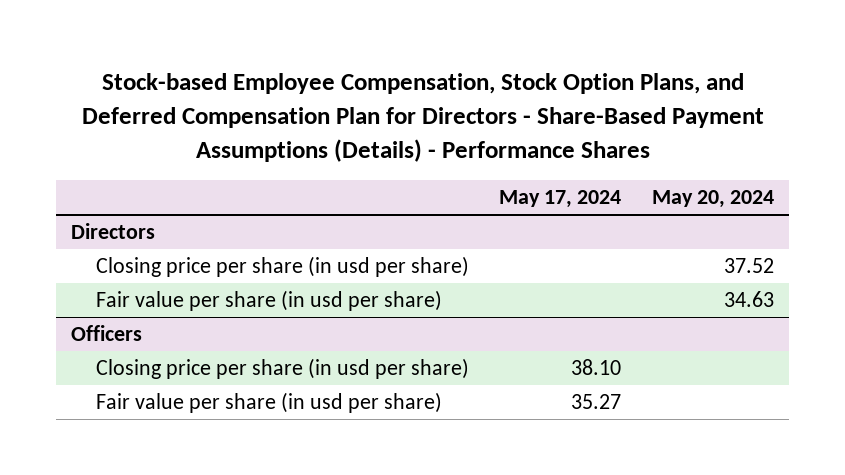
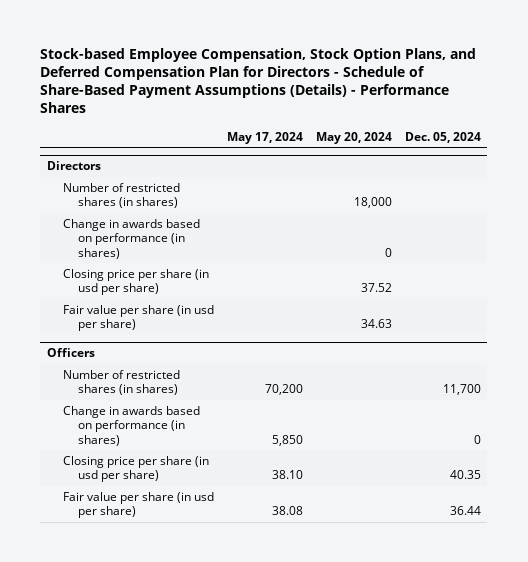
- Stock-based Employee Compensation, Stock Option Plans, and Deferred Compensation Plan for Directors - Share-Based Payment Assumptions (Details) - Performance Shares
+ Stock-based Employee Compensation, Stock Option Plans, and Deferred Compensation Plan for Directors - Schedule of Share-Based Payment Assumptions (Details) - Performance Shares
- | May 17, 2024 | May 20, 2024
+ | May 17, 2024 | May 20, 2024 | Dec. 05, 2024
@ Directors
+ Number of restricted shares (in shares) | | 18,000 |
+ Change in awards based on performance (in shares) | | 0 |
@ Officers
+ Number of restricted shares (in shares) | 70,200 | | 11,700
+ Change in awards based on performance (in shares) | 5,850 | | 0
- Fair value per share (in usd per share) | 35.27 |
+ Fair value per share (in usd per share) | 38.08 | | 36.44

